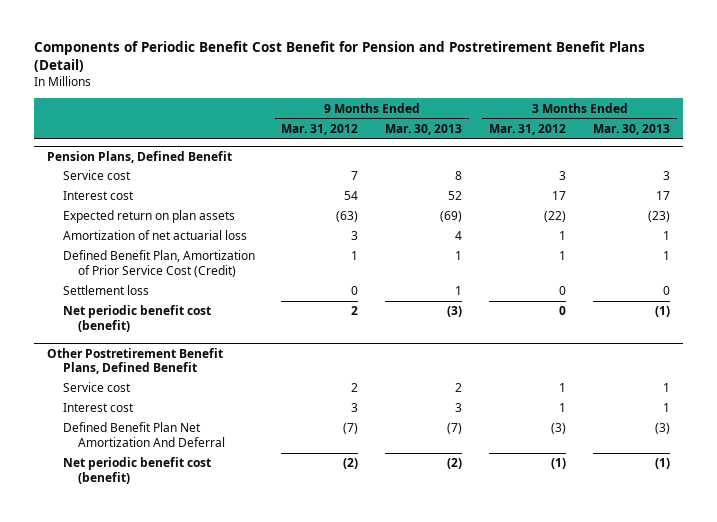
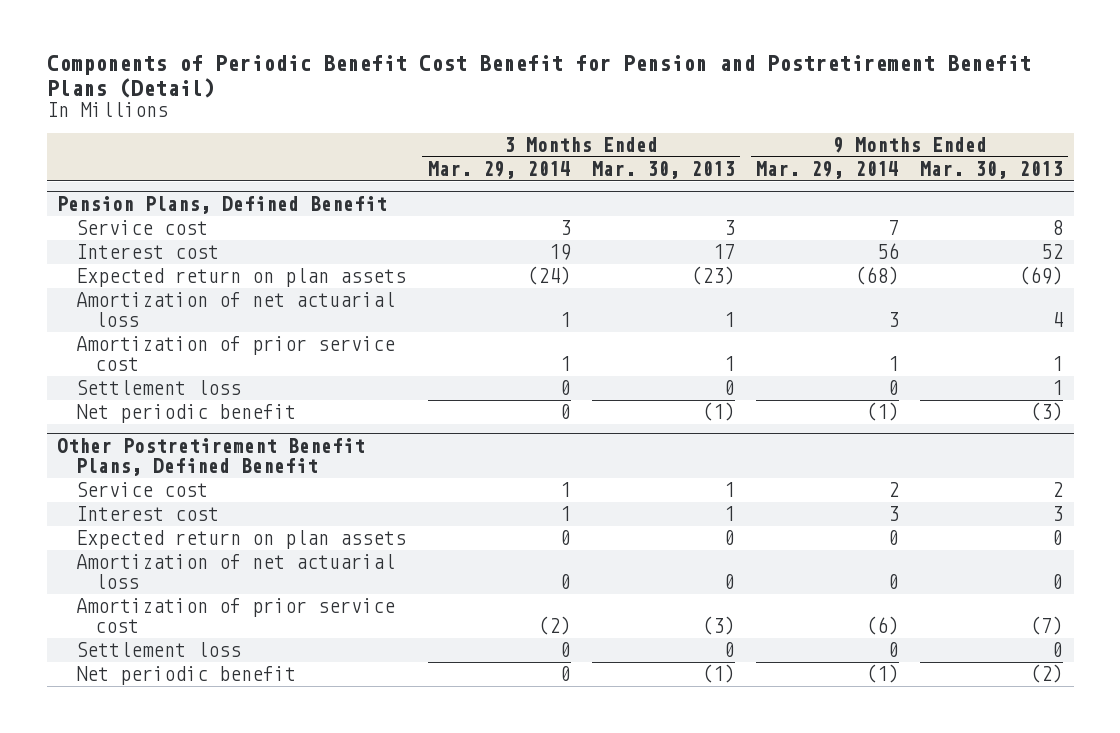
- | 9 Months Ended Mar. 31, 2012 | 9 Months Ended Mar. 30, 2013 | 3 Months Ended Mar. 31, 2012 | 3 Months Ended Mar. 30, 2013
+ | 3 Months Ended Mar. 29, 2014 | 3 Months Ended Mar. 30, 2013 | 9 Months Ended Mar. 29, 2014 | 9 Months Ended Mar. 30, 2013
@ Pension Plans, Defined Benefit
- Defined Benefit Plan, Amortization of Prior Service Cost (Credit) | 1 | 1 | 1 | 1
+ Amortization of prior service cost | 1 | 1 | 1 | 1
- Net periodic benefit cost (benefit) | 2 | (3) | 0 | (1)
+ Net periodic benefit | 0 | (1) | (1) | (3)
@ Other Postretirement Benefit Plans, Defined Benefit
- Defined Benefit Plan Net Amortization And Deferral | (7) | (7) | (3) | (3)
- Net periodic benefit cost (benefit) | (2) | (2) | (1) | (1)
+ Expected return on plan assets | 0 | 0 | 0 | 0
+ Amortization of net actuarial loss | 0 | 0 | 0 | 0
+ Amortization of prior service cost | (2) | (3) | (6) | (7)
+ Settlement loss | 0 | 0 | 0 | 0
+ Net periodic benefit | 0 | (1) | (1) | (2)

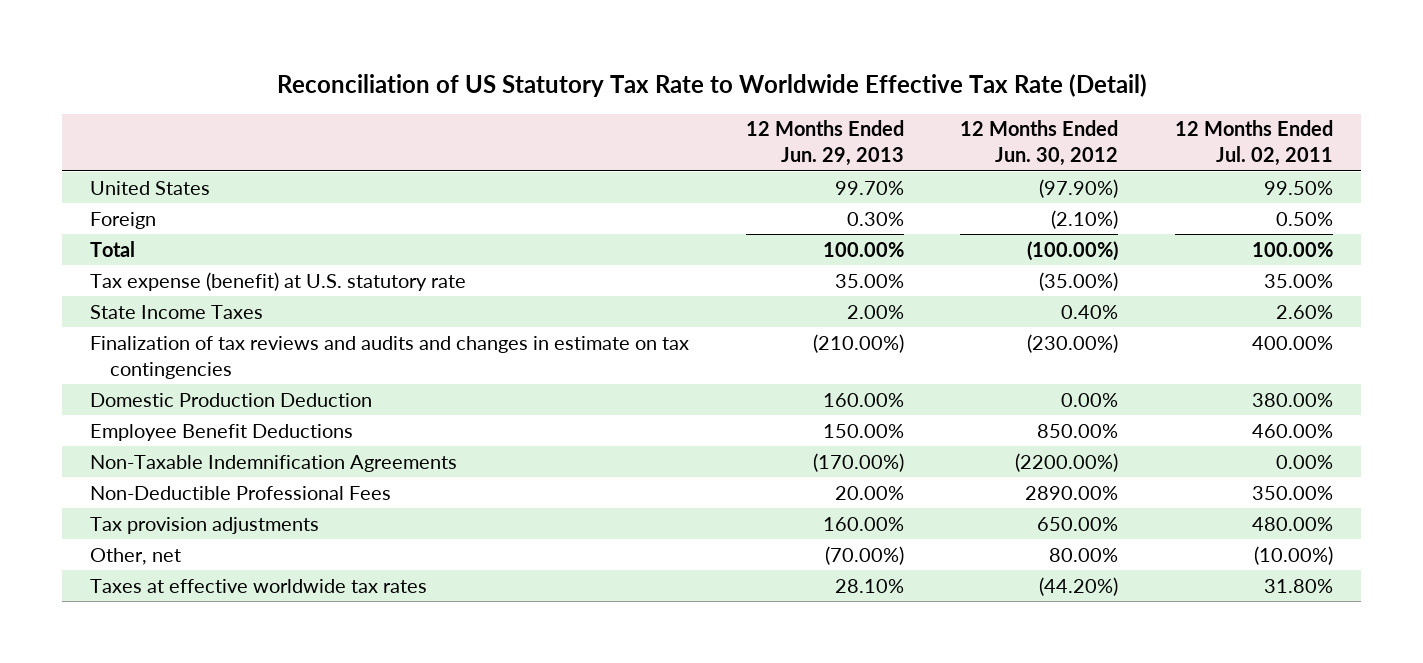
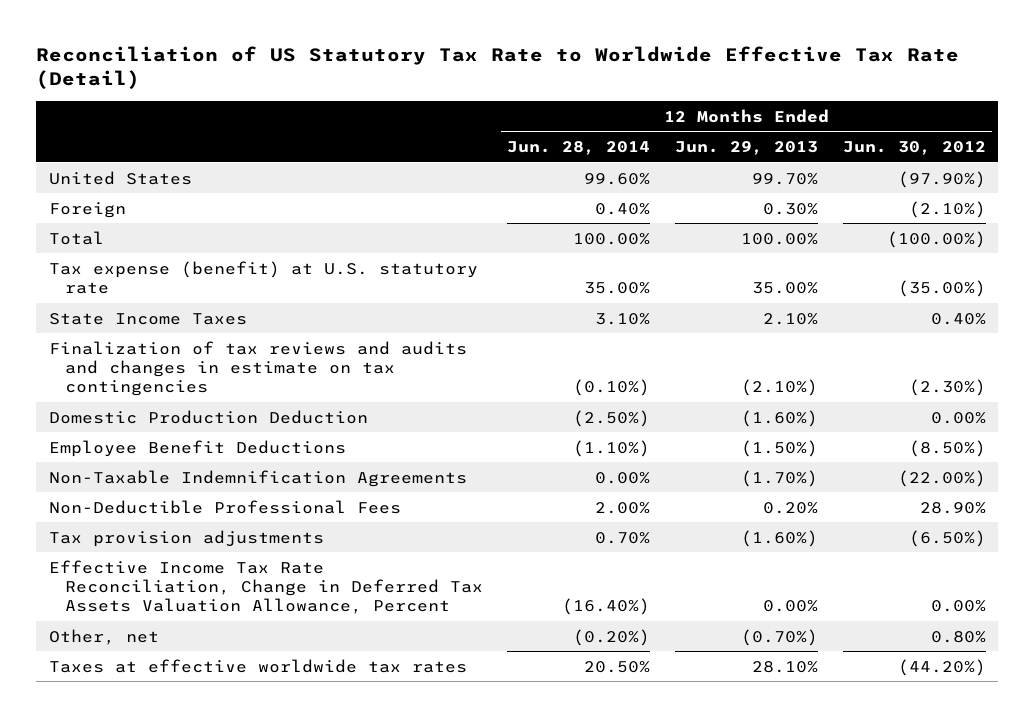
- | 12 Months Ended Jun. 29, 2013 | 12 Months Ended Jun. 30, 2012 | 12 Months Ended Jul. 02, 2011
+ | 12 Months Ended Jun. 28, 2014 | 12 Months Ended Jun. 29, 2013 | 12 Months Ended Jun. 30, 2012
- State Income Taxes | 2.00% | 0.40% | 2.60%
- Finalization of tax reviews and audits and changes in estimate on tax contingencies | (210.00%) | (230.00%) | 400.00%
- Domestic Production Deduction | 160.00% | 0.00% | 380.00%
- Employee Benefit Deductions | 150.00% | 850.00% | 460.00%
- Non-Taxable Indemnification Agreements | (170.00%) | (2200.00%) | 0.00%
- Non-Deductible Professional Fees | 20.00% | 2890.00% | 350.00%
- Tax provision adjustments | 160.00% | 650.00% | 480.00%
- Other, net | (70.00%) | 80.00% | (10.00%)
+ State Income Taxes | 3.10% | 2.10% | 0.40%
+ Finalization of tax reviews and audits and changes in estimate on tax contingencies | (0.10%) | (2.10%) | (2.30%)
+ Domestic Production Deduction | (2.50%) | (1.60%) | 0.00%
+ Employee Benefit Deductions | (1.10%) | (1.50%) | (8.50%)
+ Non-Taxable Indemnification Agreements | 0.00% | (1.70%) | (22.00%)
+ Non-Deductible Professional Fees | 2.00% | 0.20% | 28.90%
+ Tax provision adjustments | 0.70% | (1.60%) | (6.50%)
+ Effective Income Tax Rate Reconciliation, Change in Deferred Tax Assets Valuation Allowance, Percent | (16.40%) | 0.00% | 0.00%
+ Other, net | (0.20%) | (0.70%) | 0.80%

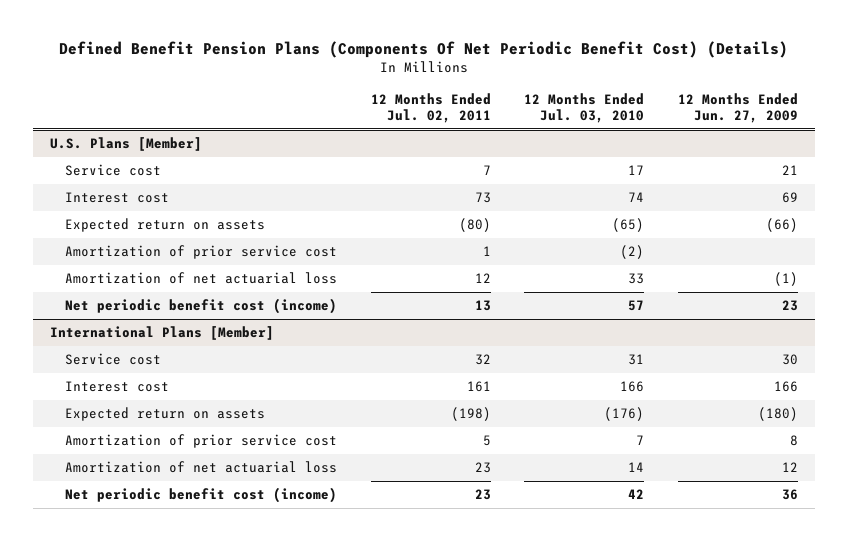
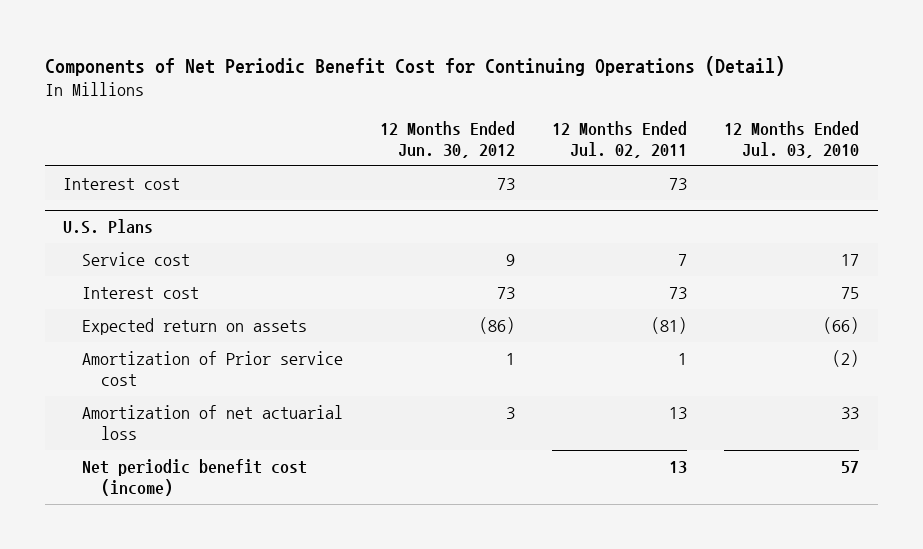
- Defined Benefit Pension Plans (Components Of Net Periodic Benefit Cost) (Details)
+ Components of Net Periodic Benefit Cost for Continuing Operations (Detail)
- | 12 Months Ended Jul. 02, 2011 | 12 Months Ended Jul. 03, 2010 | 12 Months Ended Jun. 27, 2009
+ | 12 Months Ended Jun. 30, 2012 | 12 Months Ended Jul. 02, 2011 | 12 Months Ended Jul. 03, 2010
- U.S. Plans [Member]
+ Interest cost | 73 | 73 |
+ U.S. Plans
- Interest cost | 73 | 74 | 69
- Expected return on assets | (80) | (65) | (66)
- Amortization of prior service cost | 1 | (2) |
- Amortization of net actuarial loss | 12 | 33 | (1)
+ Interest cost | 73 | 73 | 75
+ Expected return on assets | (86) | (81) | (66)
+ Amortization of Prior service cost | 1 | 1 | (2)
+ Amortization of net actuarial loss | 3 | 13 | 33
- International Plans [Member]
- Service cost | 32 | 31 | 30
- Interest cost | 161 | 166 | 166
- Expected return on assets | (198) | (176) | (180)
- Amortization of prior service cost | 5 | 7 | 8
- Amortization of net actuarial loss | 23 | 14 | 12
- Net periodic benefit cost (income) | 23 | 42 | 36

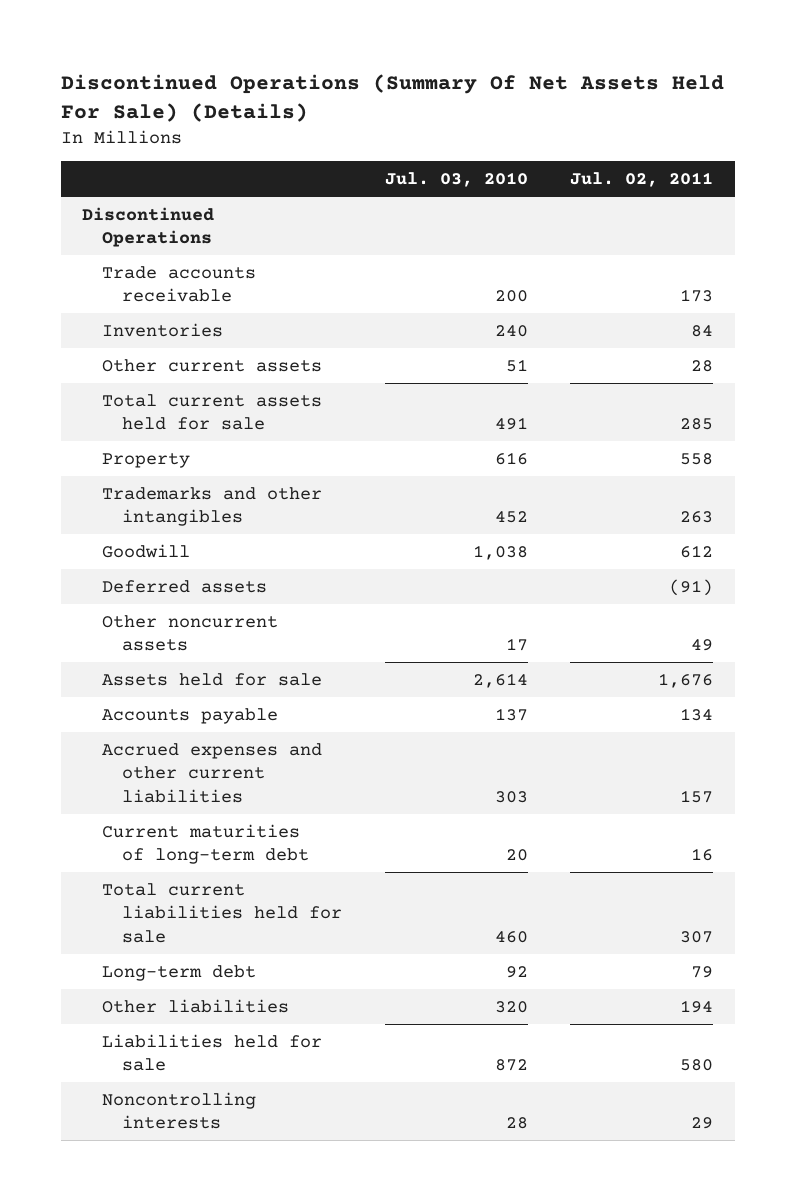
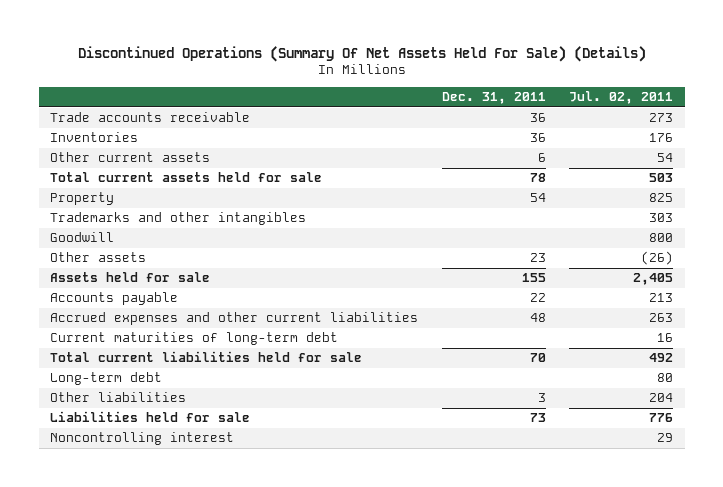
- | Jul. 03, 2010 | Jul. 02, 2011
+ | Dec. 31, 2011 | Jul. 02, 2011
- Discontinued Operations
- Trade accounts receivable | 200 | 173
- Inventories | 240 | 84
- Other current assets | 51 | 28
- Total current assets held for sale | 491 | 285
- Property | 616 | 558
- Trademarks and other intangibles | 452 | 263
- Goodwill | 1,038 | 612
- Deferred assets | | (91)
- Other noncurrent assets | 17 | 49
- Assets held for sale | 2,614 | 1,676
- Accounts payable | 137 | 134
- Accrued expenses and other current liabilities | 303 | 157
+ Trade accounts receivable | 36 | 273
+ Inventories | 36 | 176
+ Other current assets | 6 | 54
+ Total current assets held for sale | 78 | 503
+ Property | 54 | 825
+ Trademarks and other intangibles | | 303
+ Goodwill | | 800
+ Other assets | 23 | (26)
+ Assets held for sale | 155 | 2,405
+ Accounts payable | 22 | 213
+ Accrued expenses and other current liabilities | 48 | 263
- Total current liabilities held for sale | 460 | 307
- Long-term debt | 92 | 79
- Other liabilities | 320 | 194
- Liabilities held for sale | 872 | 580
- Noncontrolling interests | 28 | 29
+ Total current liabilities held for sale | 70 | 492
+ Long-term debt | | 80
+ Other liabilities | 3 | 204
+ Liabilities held for sale | 73 | 776
+ Noncontrolling interest | | 29

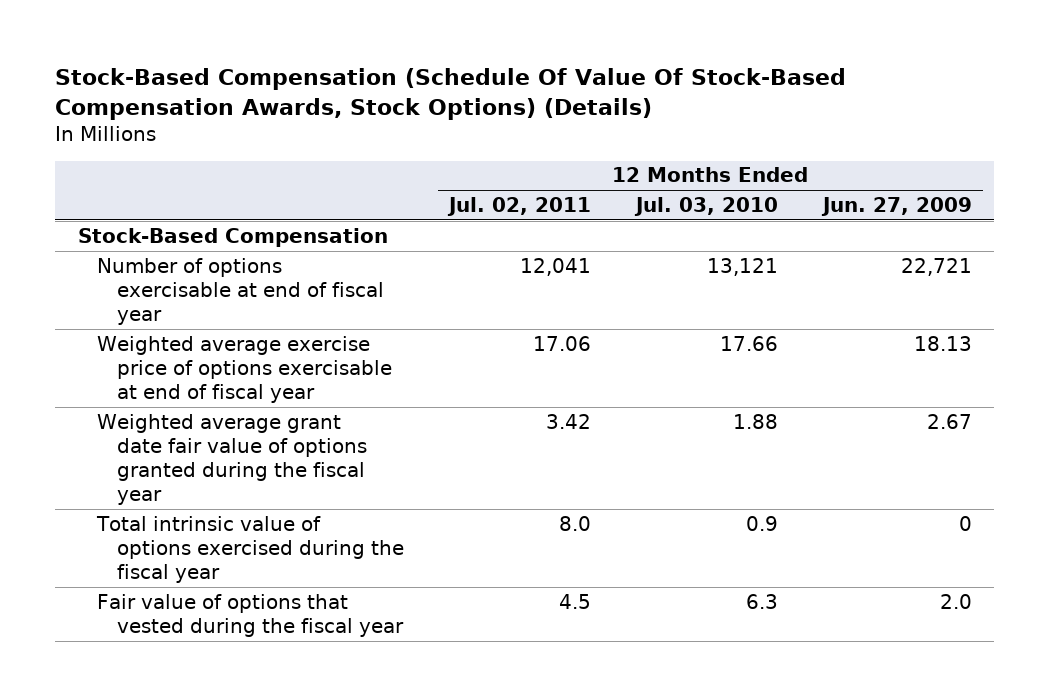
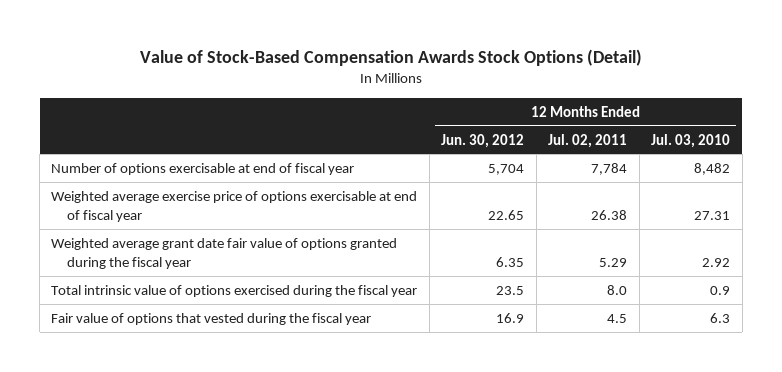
- Stock-Based Compensation (Schedule Of Value Of Stock-Based Compensation Awards, Stock Options) (Details)
+ Value of Stock-Based Compensation Awards Stock Options (Detail)
- | 12 Months Ended Jul. 02, 2011 | 12 Months Ended Jul. 03, 2010 | 12 Months Ended Jun. 27, 2009
+ | 12 Months Ended Jun. 30, 2012 | 12 Months Ended Jul. 02, 2011 | 12 Months Ended Jul. 03, 2010
- Stock-Based Compensation
- Number of options exercisable at end of fiscal year | 12,041 | 13,121 | 22,721
- Weighted average exercise price of options exercisable at end of fiscal year | 17.06 | 17.66 | 18.13
- Weighted average grant date fair value of options granted during the fiscal year | 3.42 | 1.88 | 2.67
+ Number of options exercisable at end of fiscal year | 5,704 | 7,784 | 8,482
+ Weighted average exercise price of options exercisable at end of fiscal year | 22.65 | 26.38 | 27.31
+ Weighted average grant date fair value of options granted during the fiscal year | 6.35 | 5.29 | 2.92

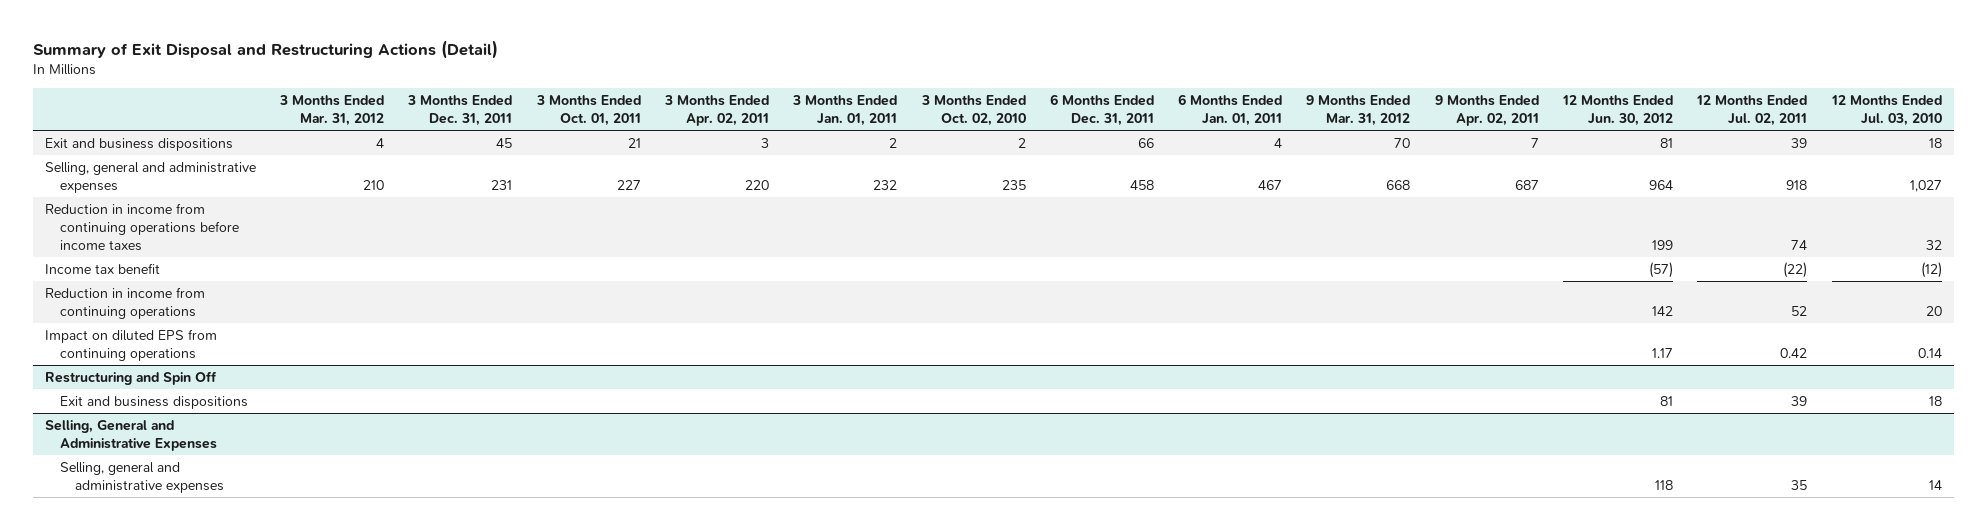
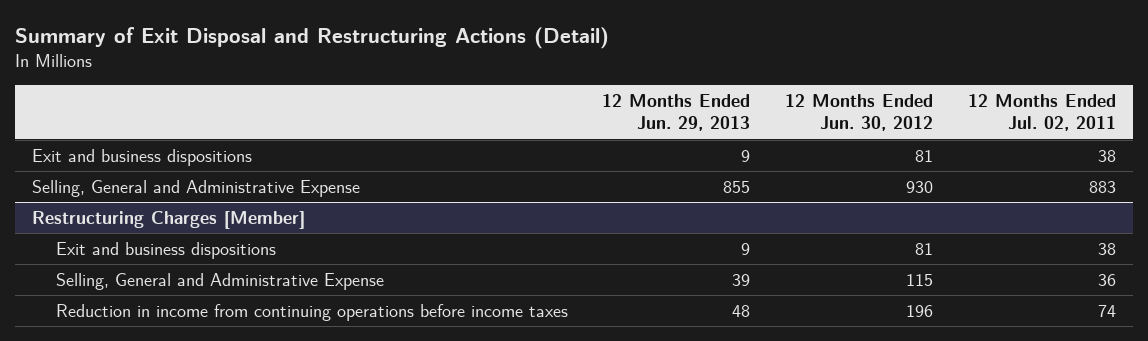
- | 3 Months Ended Mar. 31, 2012 | 3 Months Ended Dec. 31, 2011 | 3 Months Ended Oct. 01, 2011 | 3 Months Ended Apr. 02, 2011 | 3 Months Ended Jan. 01, 2011 | 3 Months Ended Oct. 02, 2010 | 6 Months Ended Dec. 31, 2011 | 6 Months Ended Jan. 01, 2011 | 9 Months Ended Mar. 31, 2012 | 9 Months Ended Apr. 02, 2011 | 12 Months Ended Jun. 30, 2012 | 12 Months Ended Jul. 02, 2011 | 12 Months Ended Jul. 03, 2010
+ | 12 Months Ended Jun. 29, 2013 | 12 Months Ended Jun. 30, 2012 | 12 Months Ended Jul. 02, 2011
- Exit and business dispositions | 4 | 45 | 21 | 3 | 2 | 2 | 66 | 4 | 70 | 7 | 81 | 39 | 18
- Selling, general and administrative expenses | 210 | 231 | 227 | 220 | 232 | 235 | 458 | 467 | 668 | 687 | 964 | 918 | 1,027
- Reduction in income from continuing operations before income taxes | | | | | | | | | | | 199 | 74 | 32
- Income tax benefit | | | | | | | | | | | (57) | (22) | (12)
- Reduction in income from continuing operations | | | | | | | | | | | 142 | 52 | 20
- Impact on diluted EPS from continuing operations | | | | | | | | | | | 1.17 | 0.42 | 0.14
- Restructuring and Spin Off
- Exit and business dispositions | | | | | | | | | | | 81 | 39 | 18
- Selling, General and Administrative Expenses
- Selling, general and administrative expenses | | | | | | | | | | | 118 | 35 | 14
+ Exit and business dispositions | 9 | 81 | 38
+ Selling, General and Administrative Expense | 855 | 930 | 883
+ Restructuring Charges [Member]
+ Exit and business dispositions | 9 | 81 | 38
+ Selling, General and Administrative Expense | 39 | 115 | 36
+ Reduction in income from continuing operations before income taxes | 48 | 196 | 74

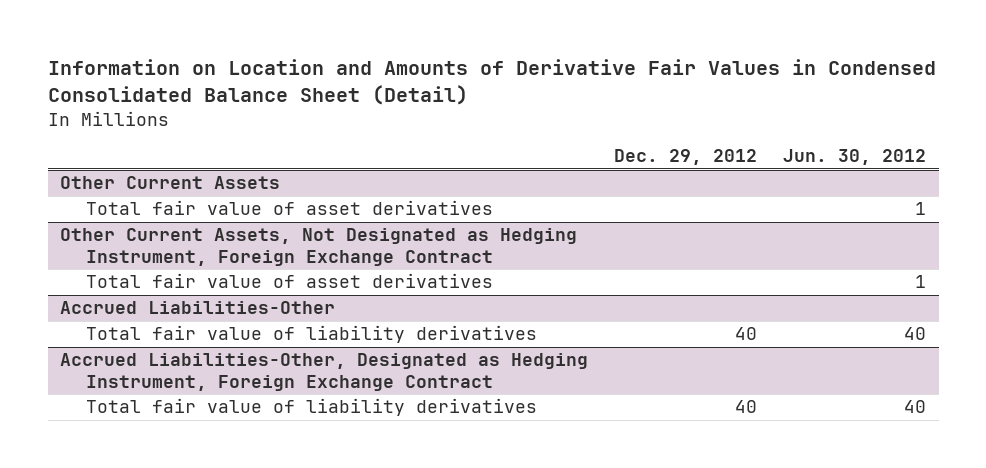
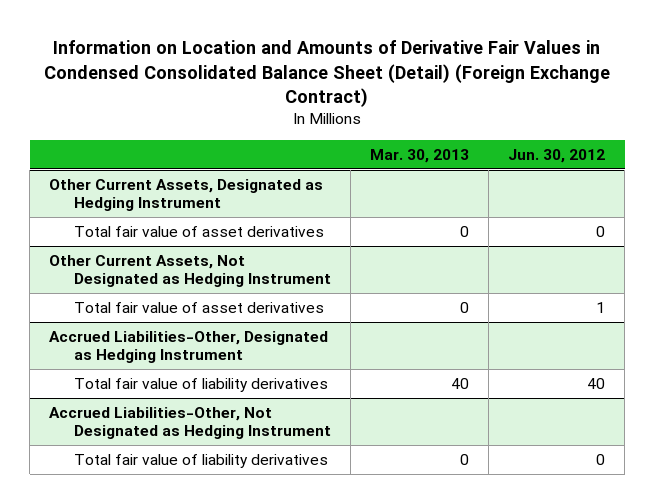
- Information on Location and Amounts of Derivative Fair Values in Condensed Consolidated Balance Sheet (Detail)
+ Information on Location and Amounts of Derivative Fair Values in Condensed Consolidated Balance Sheet (Detail) (Foreign Exchange Contract)
- | Dec. 29, 2012 | Jun. 30, 2012
+ | Mar. 30, 2013 | Jun. 30, 2012
- Other Current Assets
- Total fair value of asset derivatives | | 1
- Other Current Assets, Not Designated as Hedging Instrument, Foreign Exchange Contract
+ Other Current Assets, Designated as Hedging Instrument
+ Total fair value of asset derivatives | 0 | 0
+ Other Current Assets, Not Designated as Hedging Instrument
- Accrued Liabilities-Other
- Total fair value of liability derivatives | 40 | 40
- Accrued Liabilities-Other, Designated as Hedging Instrument, Foreign Exchange Contract
+ Accrued Liabilities-Other, Designated as Hedging Instrument
+ Accrued Liabilities-Other, Not Designated as Hedging Instrument
+ Total fair value of liability derivatives | 0 | 0

